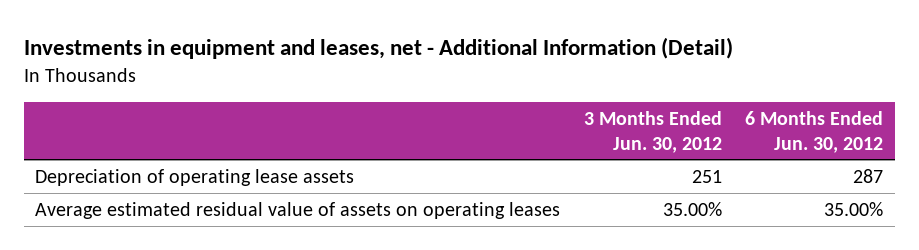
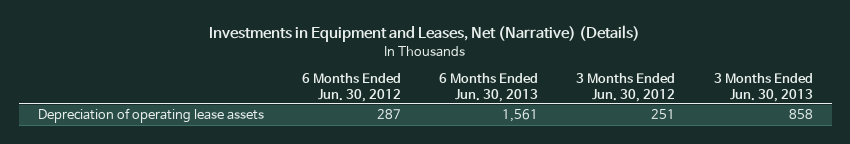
- Investments in equipment and leases, net - Additional Information (Detail)
+ Investments in Equipment and Leases, Net (Narrative) (Details)
- | 3 Months Ended Jun. 30, 2012 | 6 Months Ended Jun. 30, 2012
+ | 6 Months Ended Jun. 30, 2012 | 6 Months Ended Jun. 30, 2013 | 3 Months Ended Jun. 30, 2012 | 3 Months Ended Jun. 30, 2013
- Average estimated residual value of assets on operating leases | 35.00% | 35.00%

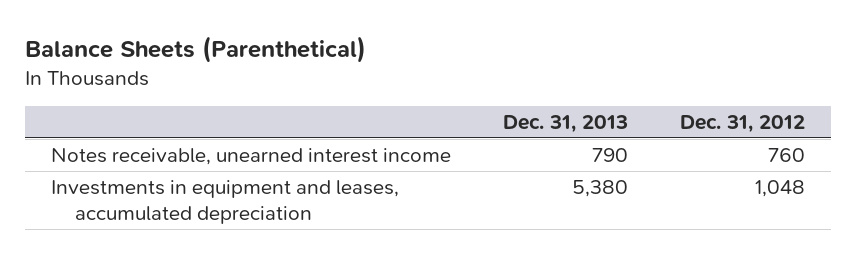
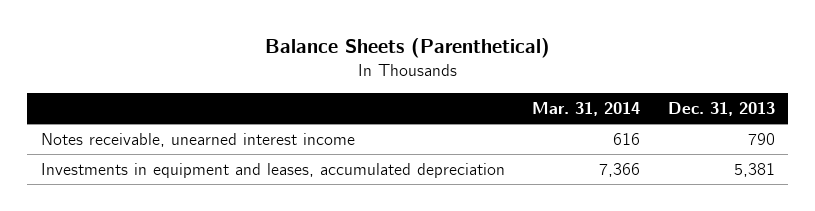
- | Dec. 31, 2013 | Dec. 31, 2012
+ | Mar. 31, 2014 | Dec. 31, 2013
- Investments in equipment and leases, accumulated depreciation | 5,380 | 1,048
+ Investments in equipment and leases, accumulated depreciation | 7,366 | 5,381

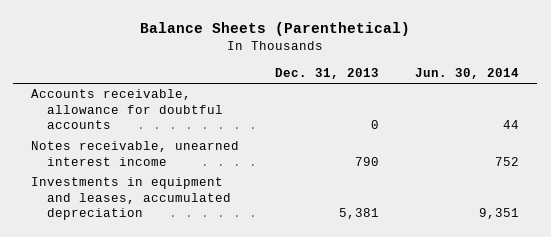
- | Mar. 31, 2014 | Dec. 31, 2013
+ | Dec. 31, 2013 | Jun. 30, 2014
+ Accounts receivable, allowance for doubtful accounts | 0 | 44

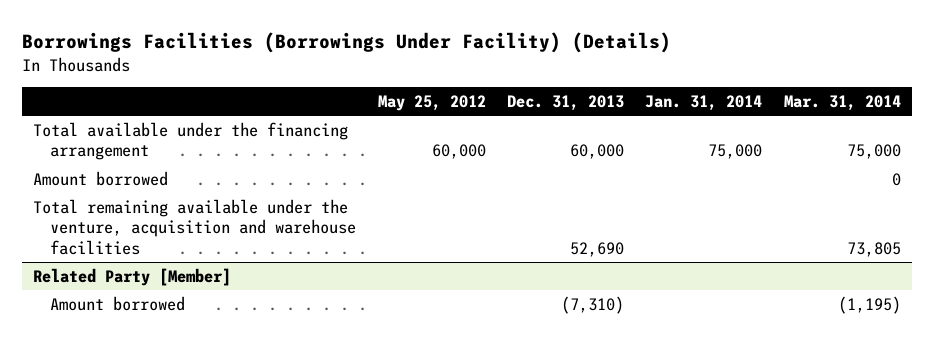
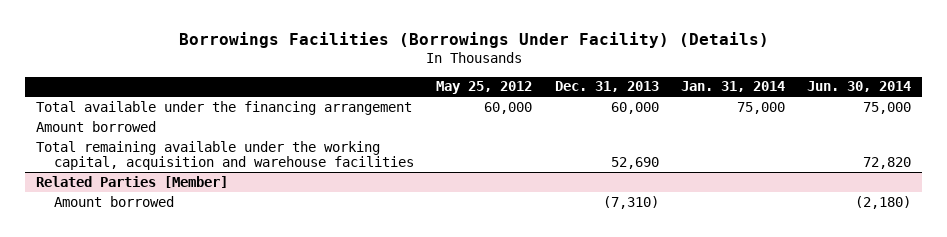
- | May 25, 2012 | Dec. 31, 2013 | Jan. 31, 2014 | Mar. 31, 2014
+ | May 25, 2012 | Dec. 31, 2013 | Jan. 31, 2014 | Jun. 30, 2014
- Total remaining available under the venture, acquisition and warehouse facilities | | 52,690 | | 73,805
- Related Party [Member]
+ Total remaining available under the working capital, acquisition and warehouse facilities | | 52,690 | | 72,820
+ Related Parties [Member]

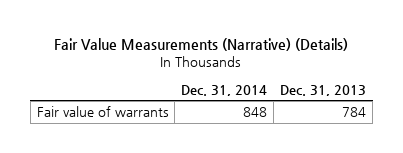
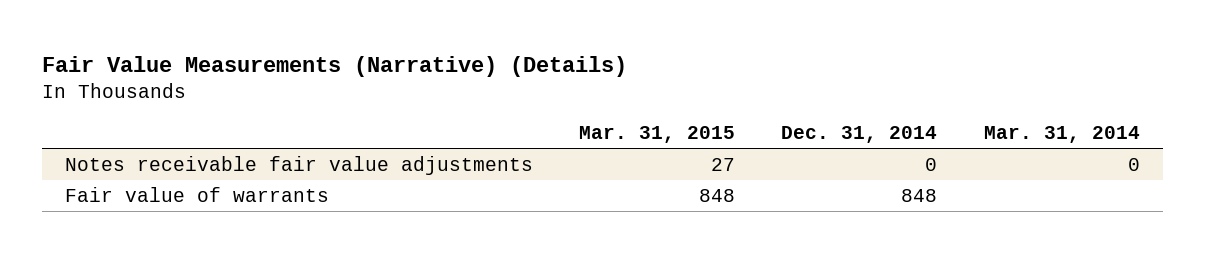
- | Dec. 31, 2014 | Dec. 31, 2013
+ | Mar. 31, 2015 | Dec. 31, 2014 | Mar. 31, 2014
+ Notes receivable fair value adjustments | 27 | 0 | 0

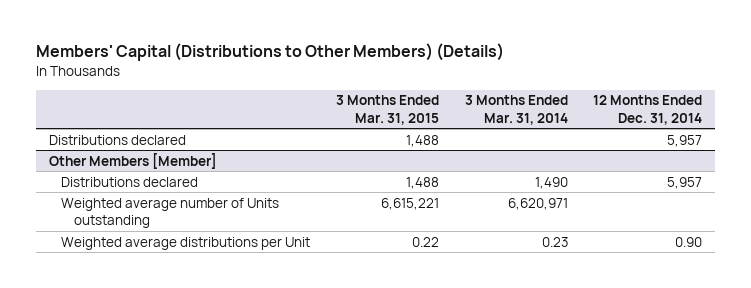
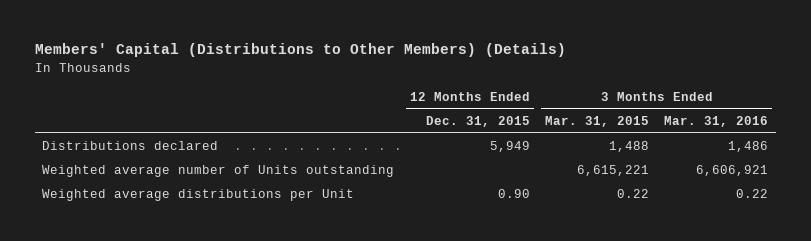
- | 3 Months Ended Mar. 31, 2015 | 3 Months Ended Mar. 31, 2014 | 12 Months Ended Dec. 31, 2014
+ | 12 Months Ended Dec. 31, 2015 | 3 Months Ended Mar. 31, 2015 | 3 Months Ended Mar. 31, 2016
- Other Members [Member]
- Distributions declared | 1,488 | 1,490 | 5,957

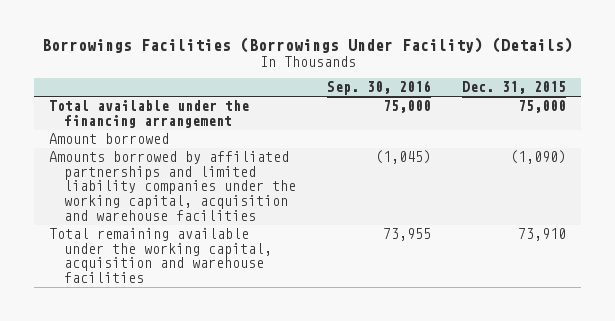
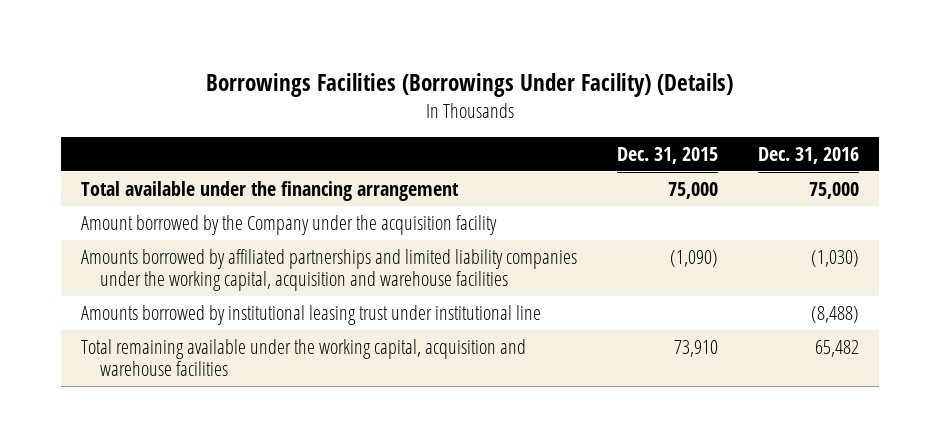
- | Sep. 30, 2016 | Dec. 31, 2015
+ | Dec. 31, 2015 | Dec. 31, 2016
- Amount borrowed
+ Amount borrowed by the Company under the acquisition facility
+ Amounts borrowed by institutional leasing trust under institutional line | | (8,488)

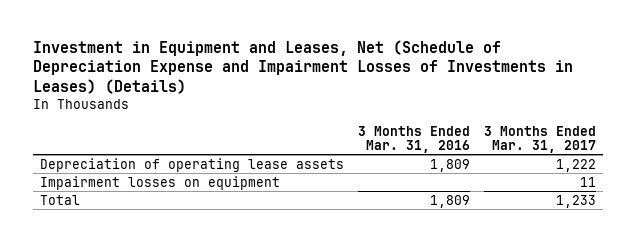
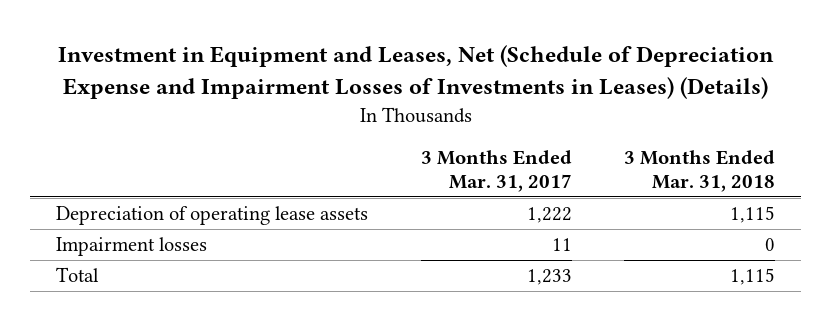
- | 3 Months Ended Mar. 31, 2016 | 3 Months Ended Mar. 31, 2017
+ | 3 Months Ended Mar. 31, 2017 | 3 Months Ended Mar. 31, 2018
- Impairment losses on equipment | | 11
+ Impairment losses | 11 | 0

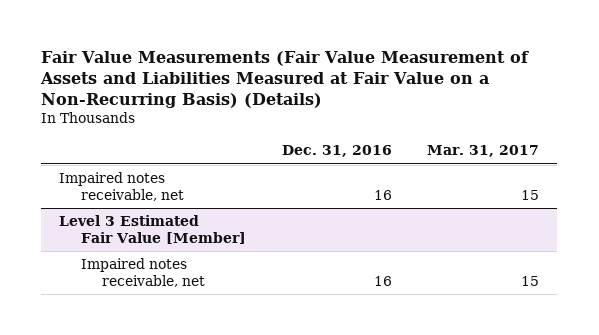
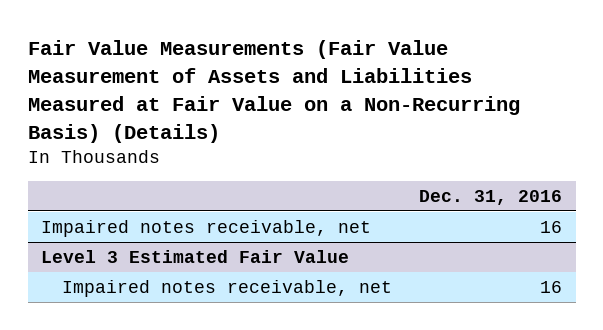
- | Dec. 31, 2016 | Mar. 31, 2017
+ | Dec. 31, 2016
- Level 3 Estimated Fair Value [Member]
+ Level 3 Estimated Fair Value

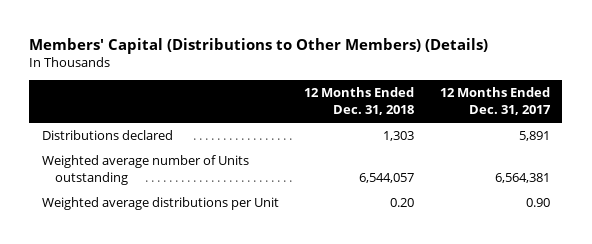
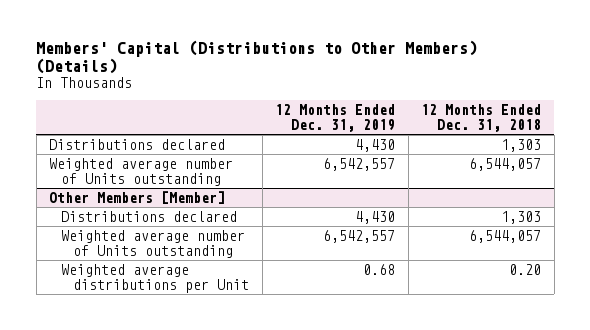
- | 12 Months Ended Dec. 31, 2018 | 12 Months Ended Dec. 31, 2017
+ | 12 Months Ended Dec. 31, 2019 | 12 Months Ended Dec. 31, 2018
+ Other Members [Member]
+ Distributions declared | 4,430 | 1,303
+ Weighted average number of Units outstanding | 6,542,557 | 6,544,057

